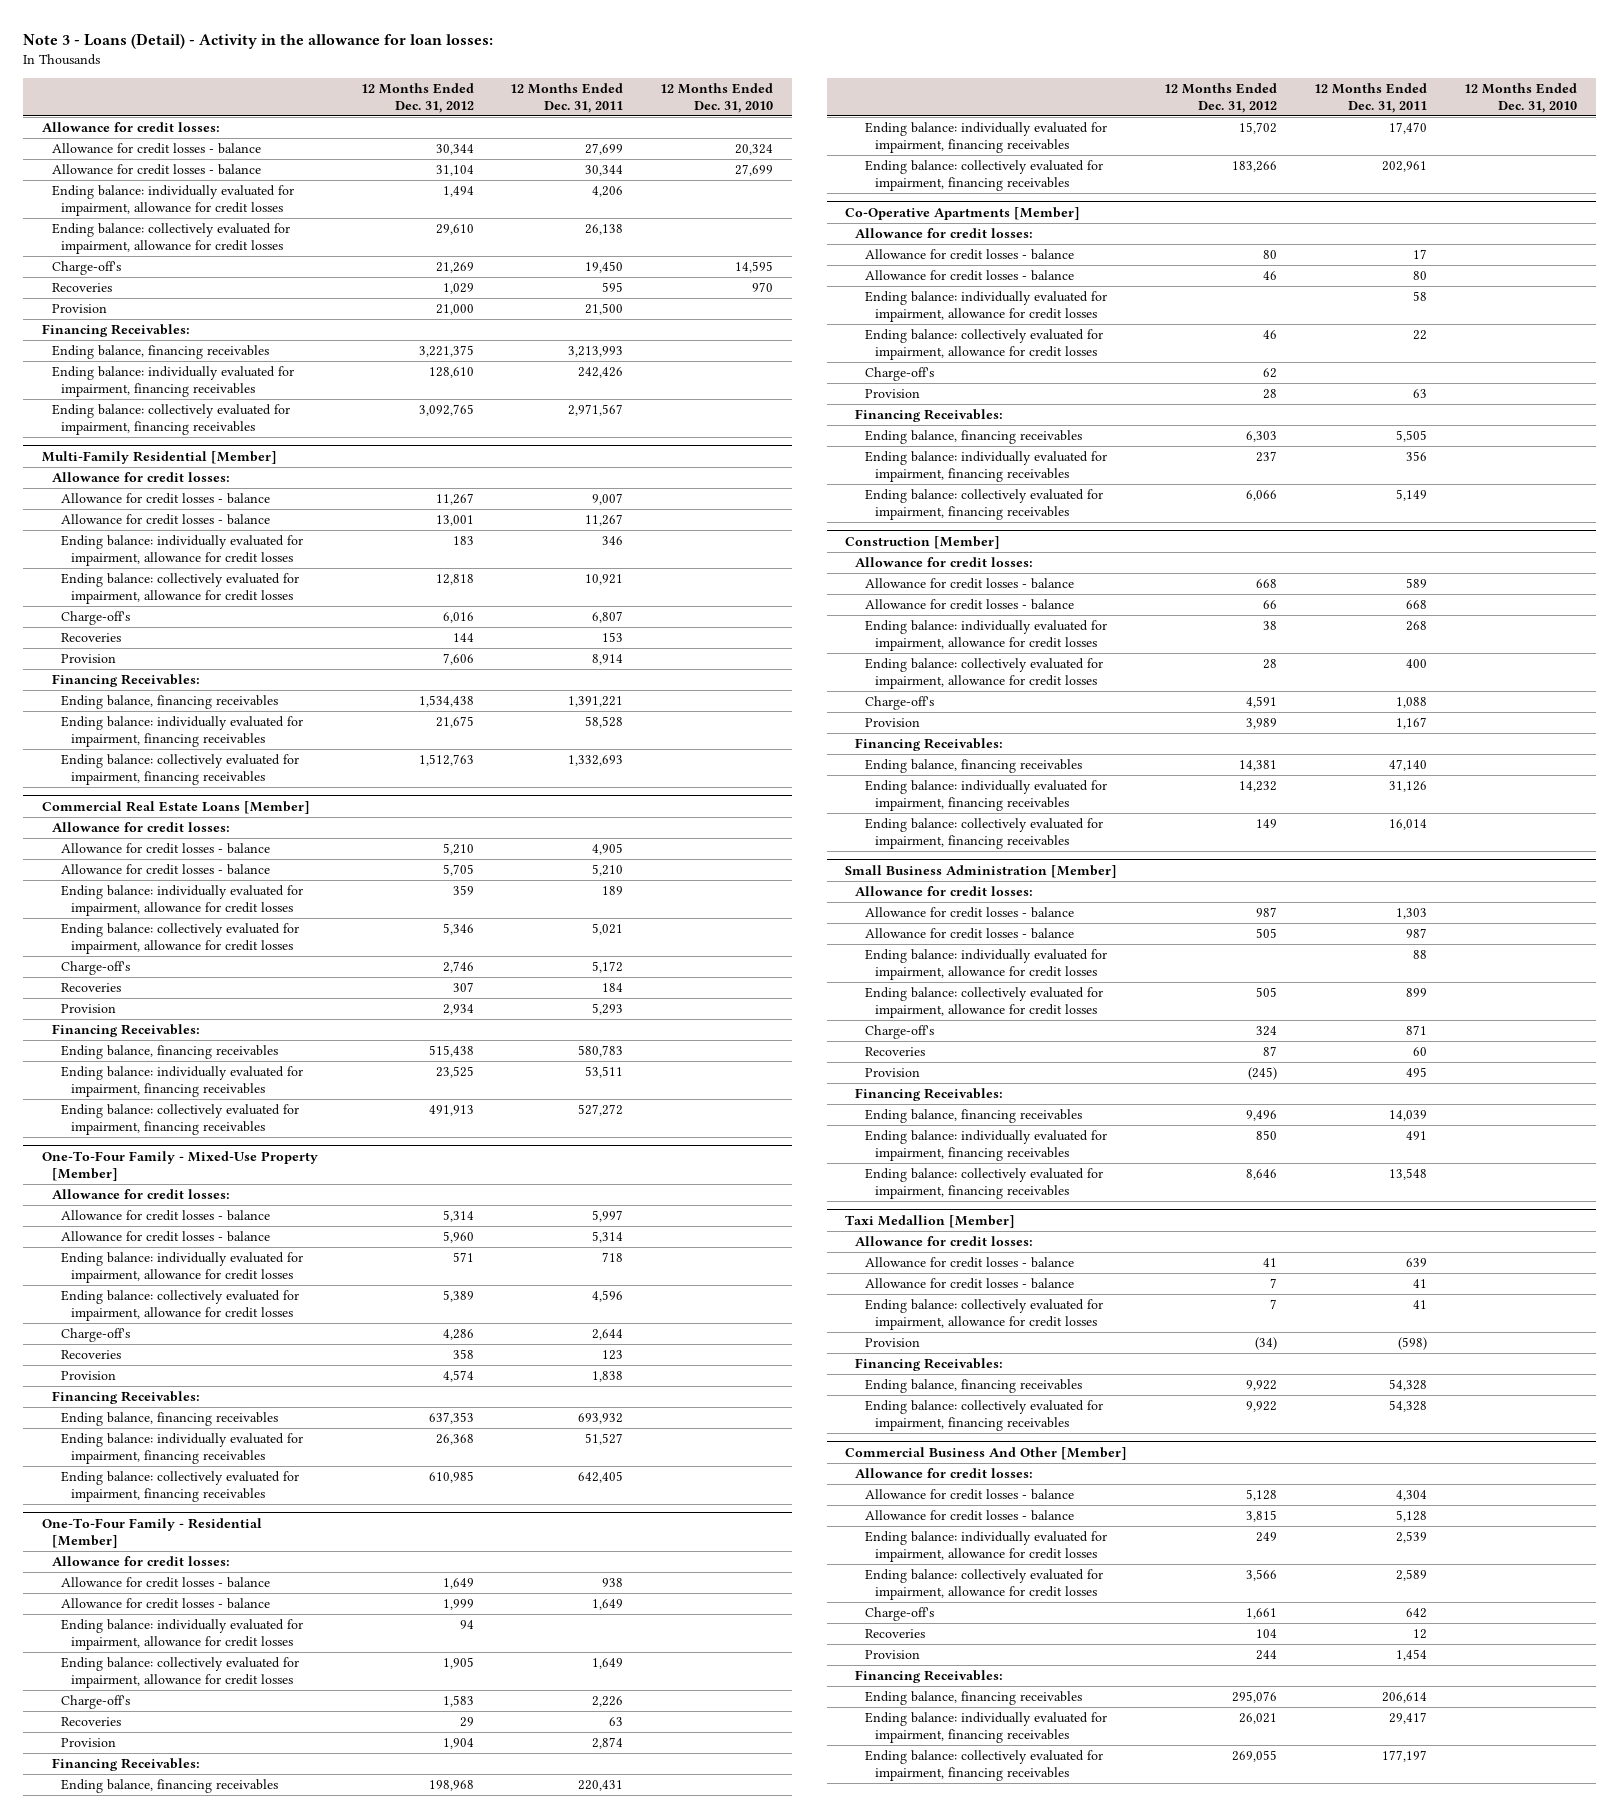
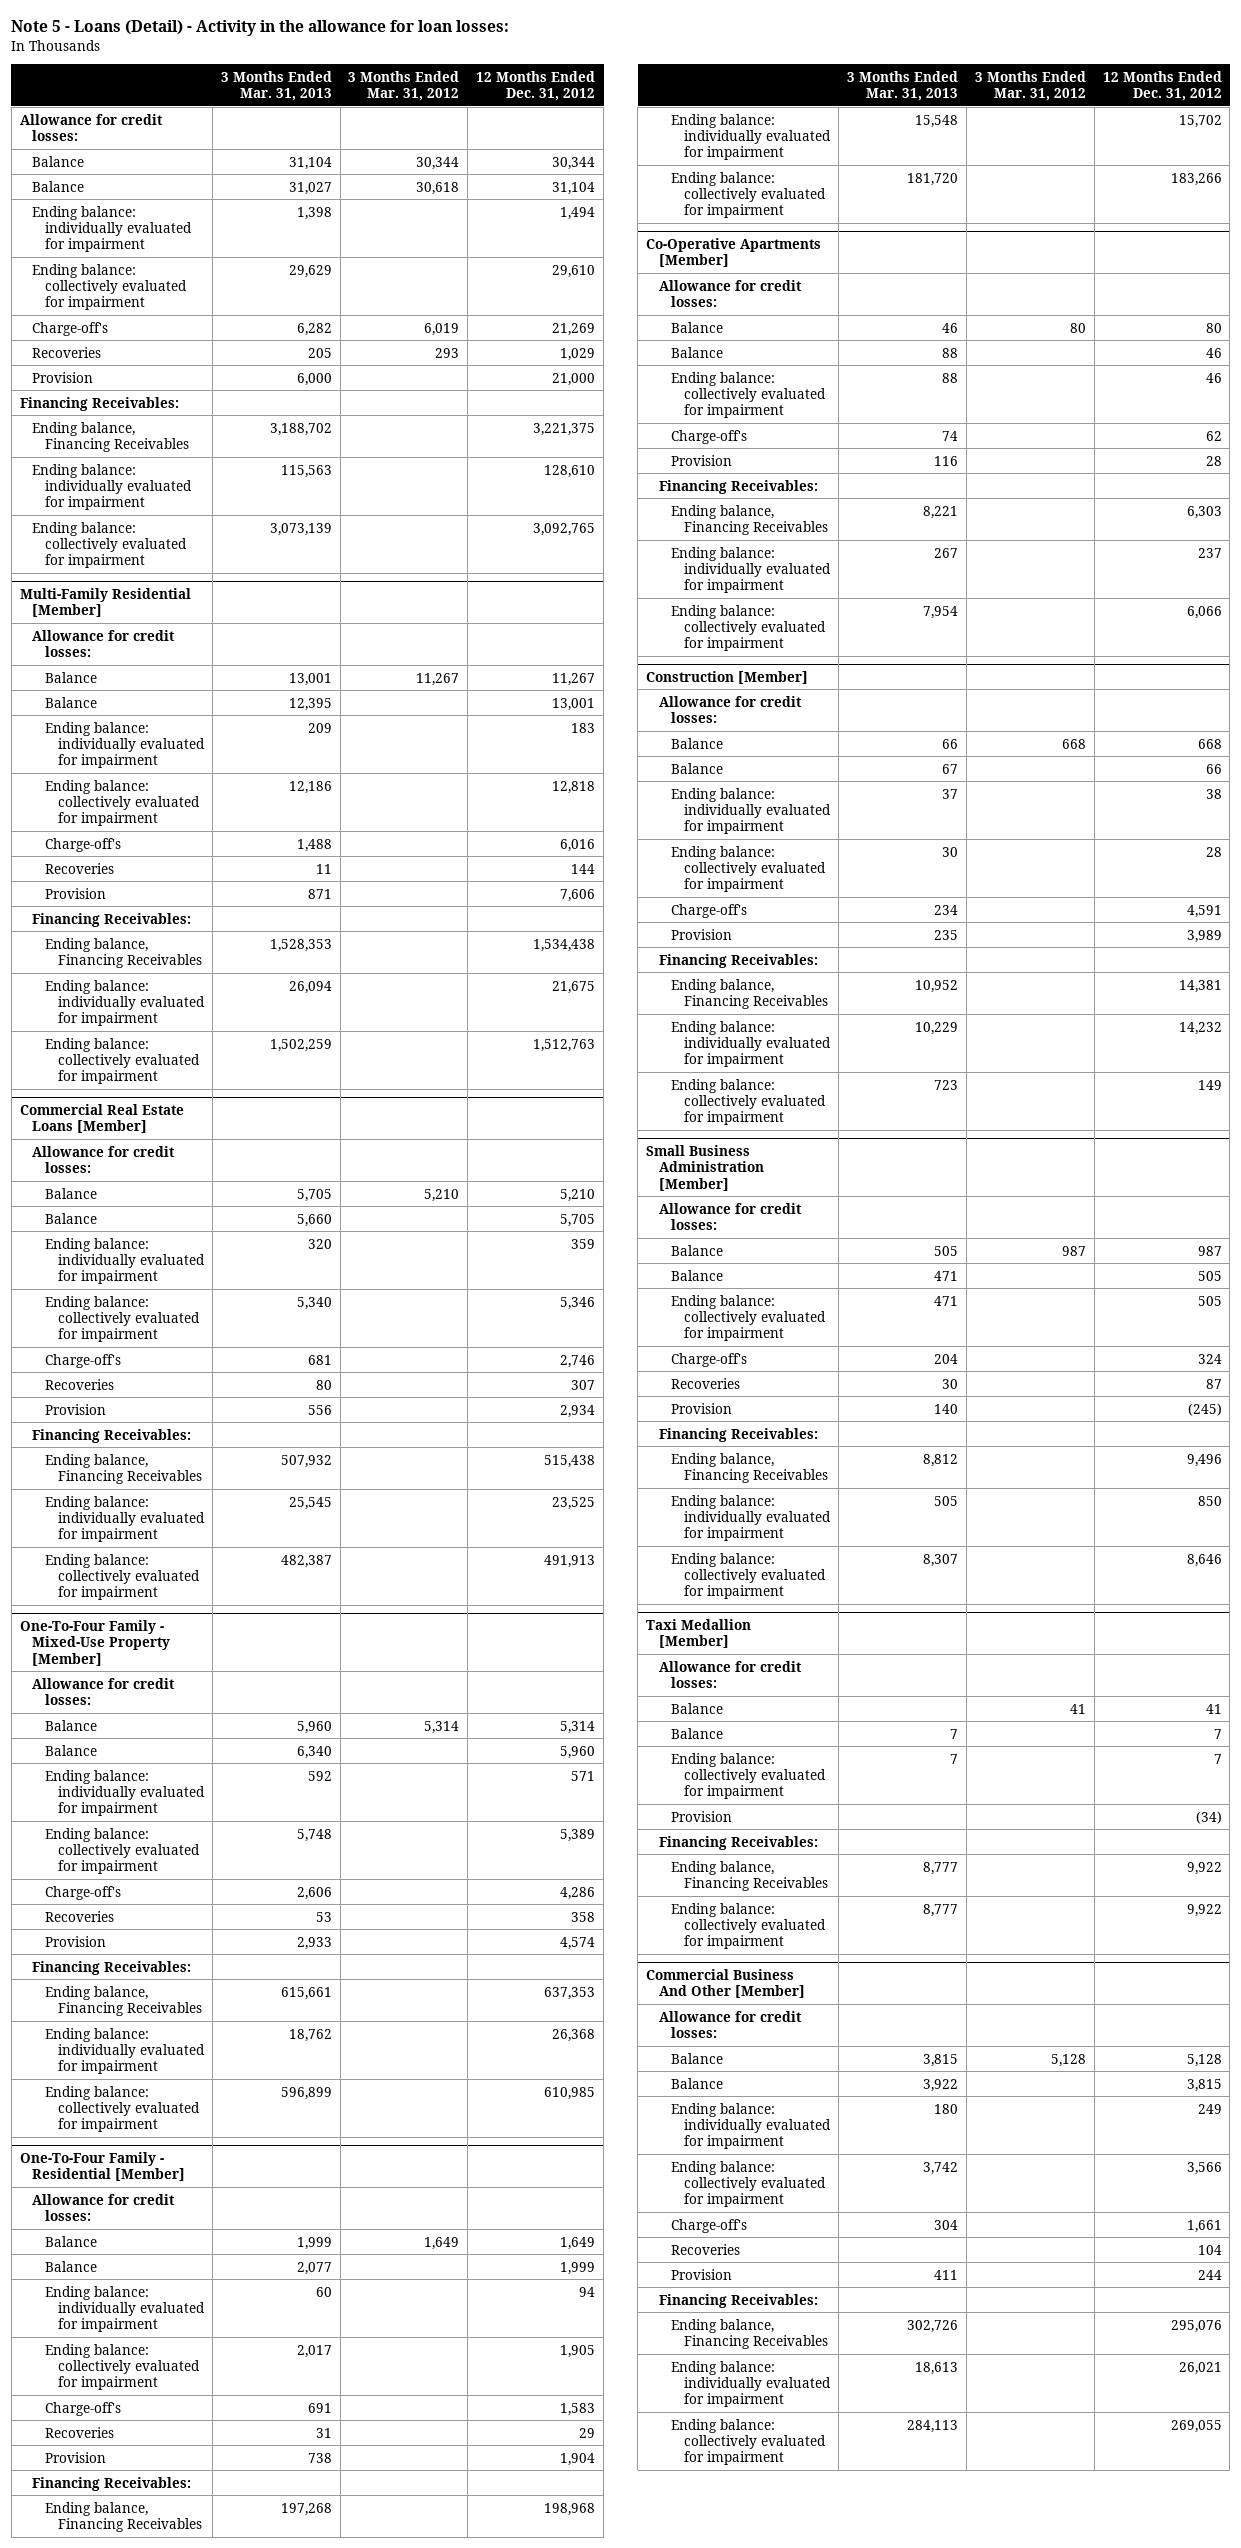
- Note 3 - Loans (Detail) - Activity in the allowance for loan losses:
+ Note 5 - Loans (Detail) - Activity in the allowance for loan losses:
- | 12 Months Ended Dec. 31, 2012 | 12 Months Ended Dec. 31, 2011 | 12 Months Ended Dec. 31, 2010
+ | 3 Months Ended Mar. 31, 2013 | 3 Months Ended Mar. 31, 2012 | 12 Months Ended Dec. 31, 2012
- Allowance for credit losses - balance | 30,344 | 27,699 | 20,324
- Allowance for credit losses - balance | 31,104 | 30,344 | 27,699
- Ending balance: individually evaluated for impairment, allowance for credit losses | 1,494 | 4,206 |
- Ending balance: collectively evaluated for impairment, allowance for credit losses | 29,610 | 26,138 |
+ Balance | 31,104 | 30,344 | 30,344
+ Balance | 31,027 | 30,618 | 31,104
+ Ending balance: individually evaluated for impairment | 1,398 | | 1,494
+ Ending balance: collectively evaluated for impairment | 29,629 | | 29,610
- Ending balance, financing receivables | 3,221,375 | 3,213,993 |
- Ending balance: individually evaluated for impairment, financing receivables | 128,610 | 242,426 |
- Ending balance: collectively evaluated for impairment, financing receivables | 3,092,765 | 2,971,567 |
+ Ending balance, Financing Receivables | 3,188,702 | | 3,221,375
+ Ending balance: individually evaluated for impairment | 115,563 | | 128,610
+ Ending balance: collectively evaluated for impairment | 3,073,139 | | 3,092,765
@ Multi-Family Residential [Member]
- Allowance for credit losses - balance | 11,267 | 9,007 |
- Allowance for credit losses - balance | 13,001 | 11,267 |
- Ending balance: individually evaluated for impairment, allowance for credit losses | 183 | 346 |
- Ending balance: collectively evaluated for impairment, allowance for credit losses | 12,818 | 10,921 |
+ Balance | 13,001 | 11,267 | 11,267
+ Balance | 12,395 | | 13,001
+ Ending balance: individually evaluated for impairment | 209 | | 183
+ Ending balance: collectively evaluated for impairment | 12,186 | | 12,818
- Ending balance, financing receivables | 1,534,438 | 1,391,221 |
- Ending balance: individually evaluated for impairment, financing receivables | 21,675 | 58,528 |
- Ending balance: collectively evaluated for impairment, financing receivables | 1,512,763 | 1,332,693 |
+ Ending balance, Financing Receivables | 1,528,353 | | 1,534,438
+ Ending balance: individually evaluated for impairment | 26,094 | | 21,675
+ Ending balance: collectively evaluated for impairment | 1,502,259 | | 1,512,763
@ Commercial Real Estate Loans [Member]
- Allowance for credit losses - balance | 5,210 | 4,905 |
- Allowance for credit losses - balance | 5,705 | 5,210 |
- Ending balance: individually evaluated for impairment, allowance for credit losses | 359 | 189 |
- Ending balance: collectively evaluated for impairment, allowance for credit losses | 5,346 | 5,021 |
+ Balance | 5,705 | 5,210 | 5,210
+ Balance | 5,660 | | 5,705
+ Ending balance: individually evaluated for impairment | 320 | | 359
+ Ending balance: collectively evaluated for impairment | 5,340 | | 5,346
- Ending balance, financing receivables | 515,438 | 580,783 |
- Ending balance: individually evaluated for impairment, financing receivables | 23,525 | 53,511 |
- Ending balance: collectively evaluated for impairment, financing receivables | 491,913 | 527,272 |
+ Ending balance, Financing Receivables | 507,932 | | 515,438
+ Ending balance: individually evaluated for impairment | 25,545 | | 23,525
+ Ending balance: collectively evaluated for impairment | 482,387 | | 491,913
@ One-To-Four Family - Mixed-Use Property [Member]
- Allowance for credit losses - balance | 5,314 | 5,997 |
- Allowance for credit losses - balance | 5,960 | 5,314 |
- Ending balance: individually evaluated for impairment, allowance for credit losses | 571 | 718 |
- Ending balance: collectively evaluated for impairment, allowance for credit losses | 5,389 | 4,596 |
+ Balance | 5,960 | 5,314 | 5,314
+ Balance | 6,340 | | 5,960
+ Ending balance: individually evaluated for impairment | 592 | | 571
+ Ending balance: collectively evaluated for impairment | 5,748 | | 5,389
- Ending balance, financing receivables | 637,353 | 693,932 |
- Ending balance: individually evaluated for impairment, financing receivables | 26,368 | 51,527 |
- Ending balance: collectively evaluated for impairment, financing receivables | 610,985 | 642,405 |
+ Ending balance, Financing Receivables | 615,661 | | 637,353
+ Ending balance: individually evaluated for impairment | 18,762 | | 26,368
+ Ending balance: collectively evaluated for impairment | 596,899 | | 610,985
@ One-To-Four Family - Residential [Member]
- Allowance for credit losses - balance | 1,649 | 938 |
- Allowance for credit losses - balance | 1,999 | 1,649 |
- Ending balance: individually evaluated for impairment, allowance for credit losses | 94 | |
- Ending balance: collectively evaluated for impairment, allowance for credit losses | 1,905 | 1,649 |
+ Balance | 1,999 | 1,649 | 1,649
+ Balance | 2,077 | | 1,999
+ Ending balance: individually evaluated for impairment | 60 | | 94
+ Ending balance: collectively evaluated for impairment | 2,017 | | 1,905
- Ending balance, financing receivables | 198,968 | 220,431 |
- Ending balance: individually evaluated for impairment, financing receivables | 15,702 | 17,470 |
- Ending balance: collectively evaluated for impairment, financing receivables | 183,266 | 202,961 |
+ Ending balance, Financing Receivables | 197,268 | | 198,968
+ Ending balance: individually evaluated for impairment | 15,548 | | 15,702
+ Ending balance: collectively evaluated for impairment | 181,720 | | 183,266
@ Co-Operative Apartments [Member]
- Allowance for credit losses - balance | 80 | 17 |
- Allowance for credit losses - balance | 46 | 80 |
- Ending balance: individually evaluated for impairment, allowance for credit losses | | 58 |
- Ending balance: collectively evaluated for impairment, allowance for credit losses | 46 | 22 |
+ Balance | 46 | 80 | 80
+ Balance | 88 | | 46
+ Ending balance: collectively evaluated for impairment | 88 | | 46
- Ending balance, financing receivables | 6,303 | 5,505 |
- Ending balance: individually evaluated for impairment, financing receivables | 237 | 356 |
- Ending balance: collectively evaluated for impairment, financing receivables | 6,066 | 5,149 |
+ Ending balance, Financing Receivables | 8,221 | | 6,303
+ Ending balance: individually evaluated for impairment | 267 | | 237
+ Ending balance: collectively evaluated for impairment | 7,954 | | 6,066
@ Construction [Member]
- Allowance for credit losses - balance | 668 | 589 |
- Allowance for credit losses - balance | 66 | 668 |
- Ending balance: individually evaluated for impairment, allowance for credit losses | 38 | 268 |
- Ending balance: collectively evaluated for impairment, allowance for credit losses | 28 | 400 |
+ Balance | 66 | 668 | 668
+ Balance | 67 | | 66
+ Ending balance: individually evaluated for impairment | 37 | | 38
+ Ending balance: collectively evaluated for impairment | 30 | | 28
- Ending balance, financing receivables | 14,381 | 47,140 |
- Ending balance: individually evaluated for impairment, financing receivables | 14,232 | 31,126 |
- Ending balance: collectively evaluated for impairment, financing receivables | 149 | 16,014 |
+ Ending balance, Financing Receivables | 10,952 | | 14,381
+ Ending balance: individually evaluated for impairment | 10,229 | | 14,232
+ Ending balance: collectively evaluated for impairment | 723 | | 149
@ Small Business Administration [Member]
- Allowance for credit losses - balance | 987 | 1,303 |
- Allowance for credit losses - balance | 505 | 987 |
- Ending balance: individually evaluated for impairment, allowance for credit losses | | 88 |
- Ending balance: collectively evaluated for impairment, allowance for credit losses | 505 | 899 |
+ Balance | 505 | 987 | 987
+ Balance | 471 | | 505
+ Ending balance: collectively evaluated for impairment | 471 | | 505
- Ending balance, financing receivables | 9,496 | 14,039 |
- Ending balance: individually evaluated for impairment, financing receivables | 850 | 491 |
- Ending balance: collectively evaluated for impairment, financing receivables | 8,646 | 13,548 |
+ Ending balance, Financing Receivables | 8,812 | | 9,496
+ Ending balance: individually evaluated for impairment | 505 | | 850
+ Ending balance: collectively evaluated for impairment | 8,307 | | 8,646
@ Taxi Medallion [Member]
- Allowance for credit losses - balance | 41 | 639 |
- Allowance for credit losses - balance | 7 | 41 |
- Ending balance: collectively evaluated for impairment, allowance for credit losses | 7 | 41 |
+ Balance | | 41 | 41
+ Balance | 7 | | 7
+ Ending balance: collectively evaluated for impairment | 7 | | 7
- Ending balance, financing receivables | 9,922 | 54,328 |
- Ending balance: collectively evaluated for impairment, financing receivables | 9,922 | 54,328 |
+ Ending balance, Financing Receivables | 8,777 | | 9,922
+ Ending balance: collectively evaluated for impairment | 8,777 | | 9,922
@ Commercial Business And Other [Member]
- Allowance for credit losses - balance | 5,128 | 4,304 |
- Allowance for credit losses - balance | 3,815 | 5,128 |
- Ending balance: individually evaluated for impairment, allowance for credit losses | 249 | 2,539 |
- Ending balance: collectively evaluated for impairment, allowance for credit losses | 3,566 | 2,589 |
+ Balance | 3,815 | 5,128 | 5,128
+ Balance | 3,922 | | 3,815
+ Ending balance: individually evaluated for impairment | 180 | | 249
+ Ending balance: collectively evaluated for impairment | 3,742 | | 3,566
- Ending balance, financing receivables | 295,076 | 206,614 |
- Ending balance: individually evaluated for impairment, financing receivables | 26,021 | 29,417 |
- Ending balance: collectively evaluated for impairment, financing receivables | 269,055 | 177,197 |
+ Ending balance, Financing Receivables | 302,726 | | 295,076
+ Ending balance: individually evaluated for impairment | 18,613 | | 26,021
+ Ending balance: collectively evaluated for impairment | 284,113 | | 269,055

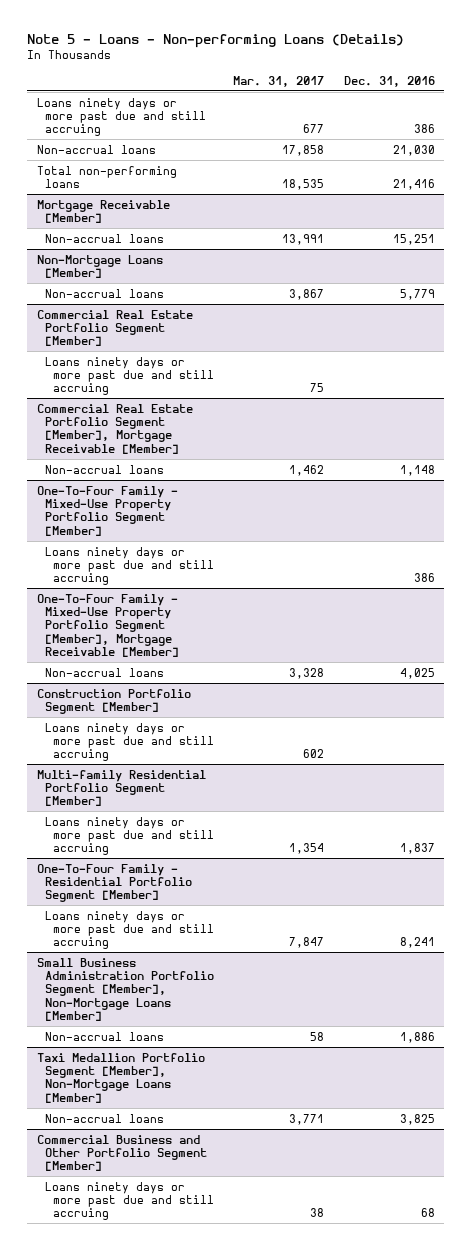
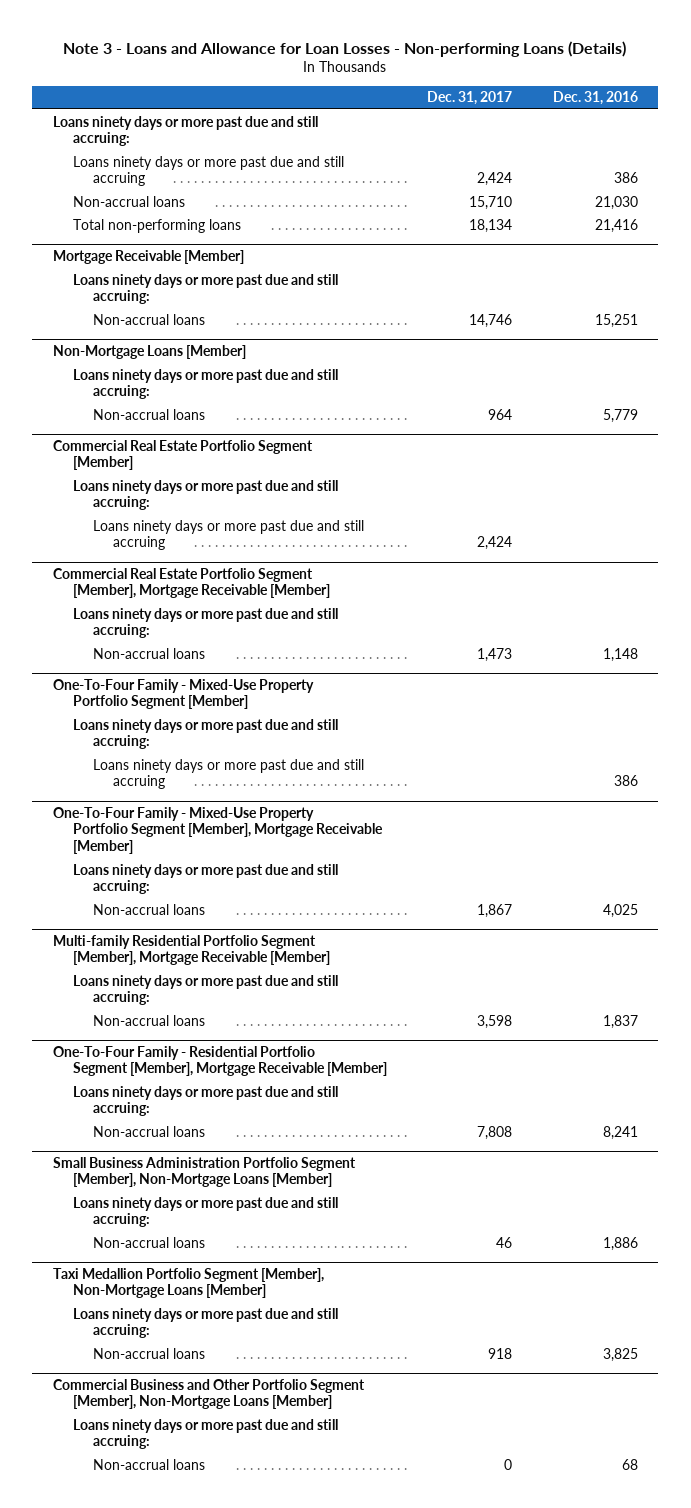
- Note 5 - Loans - Non-performing Loans (Details)
+ Note 3 - Loans and Allowance for Loan Losses - Non-performing Loans (Details)
- | Mar. 31, 2017 | Dec. 31, 2016
+ | Dec. 31, 2017 | Dec. 31, 2016
+ Loans ninety days or more past due and still accruing:
@ Mortgage Receivable [Member]
+ Loans ninety days or more past due and still accruing:
@ Non-Mortgage Loans [Member]
+ Loans ninety days or more past due and still accruing:
@ Commercial Real Estate Portfolio Segment [Member]
+ Loans ninety days or more past due and still accruing:
@ Commercial Real Estate Portfolio Segment [Member], Mortgage Receivable [Member]
+ Loans ninety days or more past due and still accruing:
@ One-To-Four Family - Mixed-Use Property Portfolio Segment [Member]
+ Loans ninety days or more past due and still accruing:
@ One-To-Four Family - Mixed-Use Property Portfolio Segment [Member], Mortgage Receivable [Member]
+ Loans ninety days or more past due and still accruing:
- Construction Portfolio Segment [Member]
- Loans ninety days or more past due and still accruing | 602 |
- Multi-family Residential Portfolio Segment [Member]
- Loans ninety days or more past due and still accruing | 1,354 | 1,837
- One-To-Four Family - Residential Portfolio Segment [Member]
- Loans ninety days or more past due and still accruing | 7,847 | 8,241
+ Multi-family Residential Portfolio Segment [Member], Mortgage Receivable [Member]
+ Loans ninety days or more past due and still accruing:
+ Non-accrual loans | 3,598 | 1,837
+ One-To-Four Family - Residential Portfolio Segment [Member], Mortgage Receivable [Member]
+ Loans ninety days or more past due and still accruing:
+ Non-accrual loans | 7,808 | 8,241
@ Small Business Administration Portfolio Segment [Member], Non-Mortgage Loans [Member]
+ Loans ninety days or more past due and still accruing:
@ Taxi Medallion Portfolio Segment [Member], Non-Mortgage Loans [Member]
+ Loans ninety days or more past due and still accruing:
- Commercial Business and Other Portfolio Segment [Member]
- Loans ninety days or more past due and still accruing | 38 | 68
+ Commercial Business and Other Portfolio Segment [Member], Non-Mortgage Loans [Member]
+ Loans ninety days or more past due and still accruing:
+ Non-accrual loans | 0 | 68

